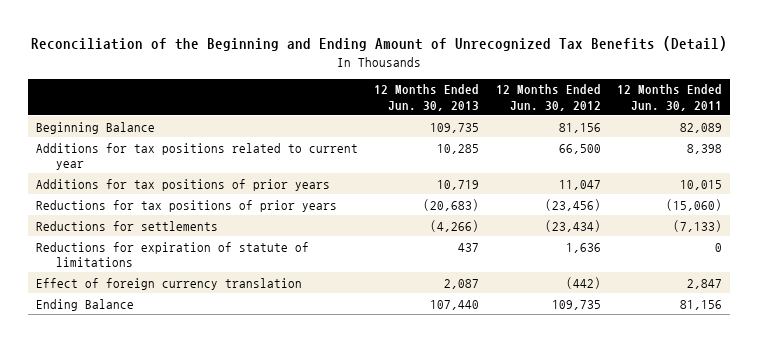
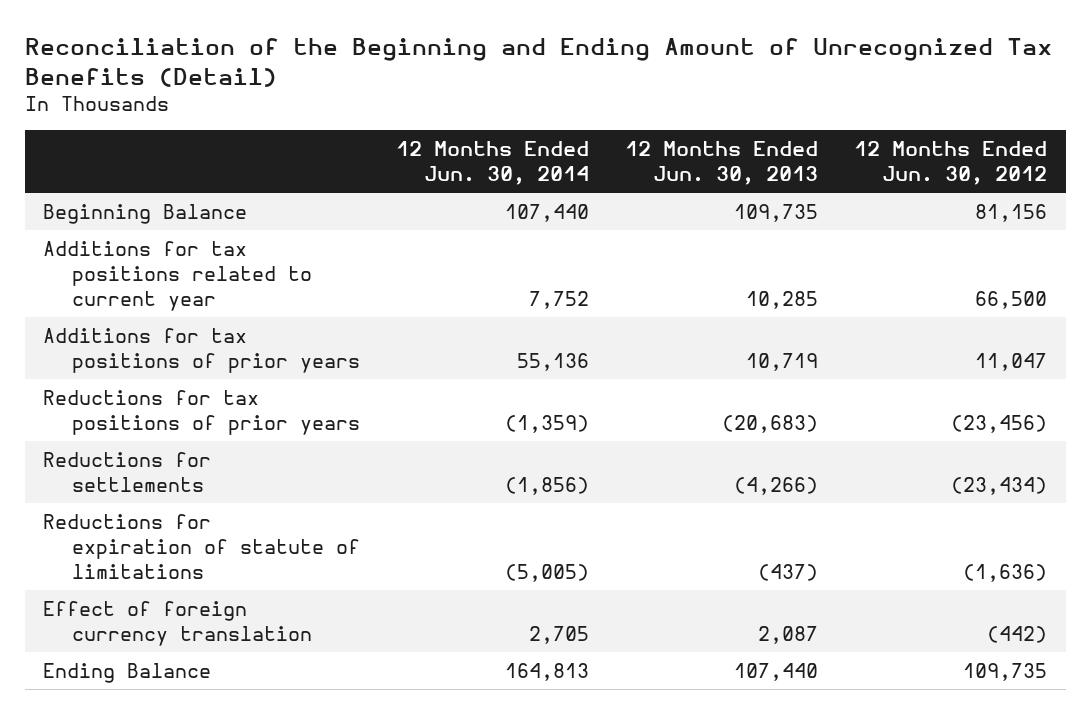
- | 12 Months Ended Jun. 30, 2013 | 12 Months Ended Jun. 30, 2012 | 12 Months Ended Jun. 30, 2011
+ | 12 Months Ended Jun. 30, 2014 | 12 Months Ended Jun. 30, 2013 | 12 Months Ended Jun. 30, 2012
- Reductions for expiration of statute of limitations | 437 | 1,636 | 0
+ Reductions for expiration of statute of limitations | (5,005) | (437) | (1,636)

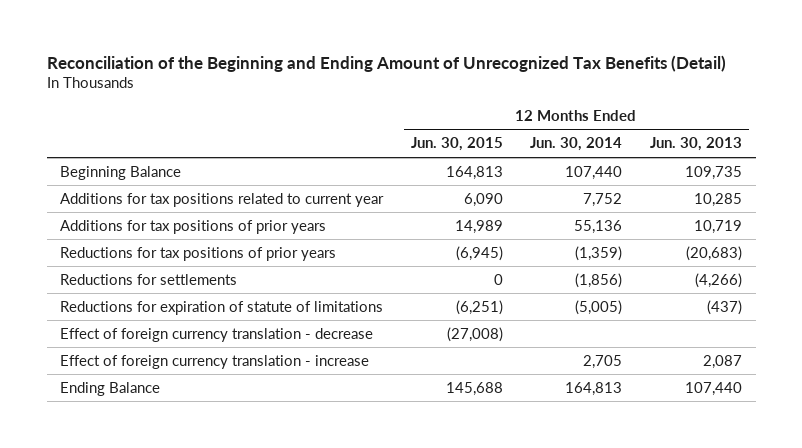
- | 12 Months Ended Jun. 30, 2014 | 12 Months Ended Jun. 30, 2013 | 12 Months Ended Jun. 30, 2012
+ | 12 Months Ended Jun. 30, 2015 | 12 Months Ended Jun. 30, 2014 | 12 Months Ended Jun. 30, 2013
- Effect of foreign currency translation | 2,705 | 2,087 | (442)
+ Effect of foreign currency translation - decrease | (27,008) | |
+ Effect of foreign currency translation - increase | | 2,705 | 2,087

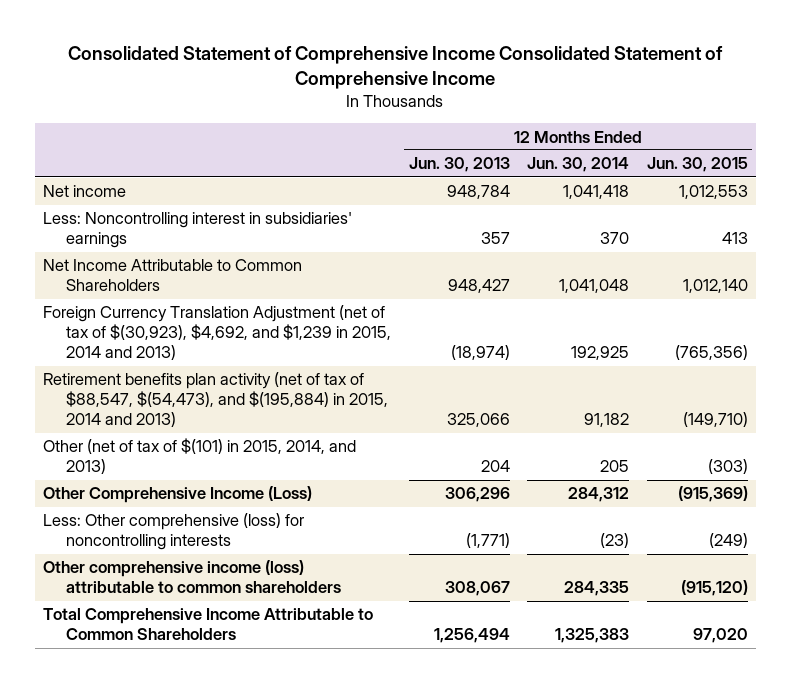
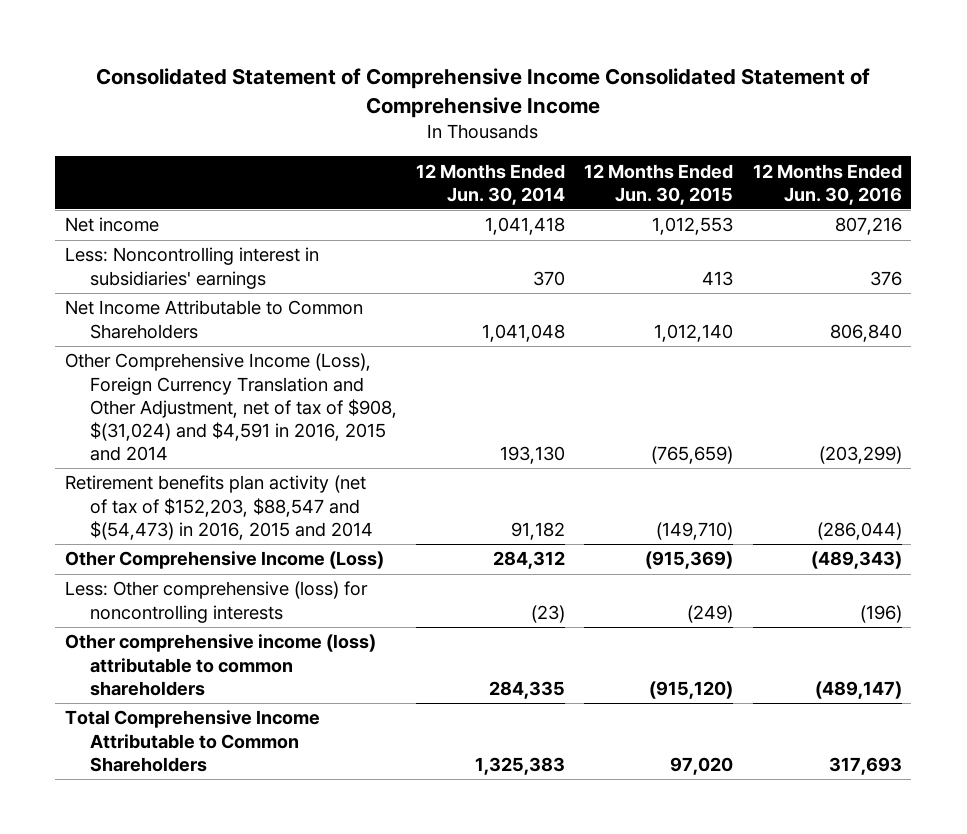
- | 12 Months Ended Jun. 30, 2013 | 12 Months Ended Jun. 30, 2014 | 12 Months Ended Jun. 30, 2015
+ | 12 Months Ended Jun. 30, 2014 | 12 Months Ended Jun. 30, 2015 | 12 Months Ended Jun. 30, 2016
- Foreign Currency Translation Adjustment (net of tax of $(30,923), $4,692, and $1,239 in 2015, 2014 and 2013) | (18,974) | 192,925 | (765,356)
- Retirement benefits plan activity (net of tax of $88,547, $(54,473), and $(195,884) in 2015, 2014 and 2013) | 325,066 | 91,182 | (149,710)
- Other (net of tax of $(101) in 2015, 2014, and 2013) | 204 | 205 | (303)
+ Other Comprehensive Income (Loss), Foreign Currency Translation and Other Adjustment, net of tax of $908, $(31,024) and $4,591 in 2016, 2015 and 2014 | 193,130 | (765,659) | (203,299)
+ Retirement benefits plan activity (net of tax of $152,203, $88,547 and $(54,473) in 2016, 2015 and 2014 | 91,182 | (149,710) | (286,044)

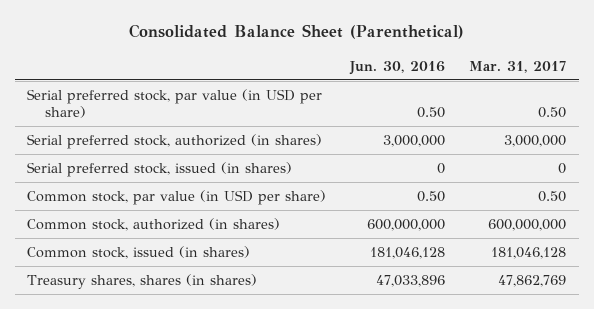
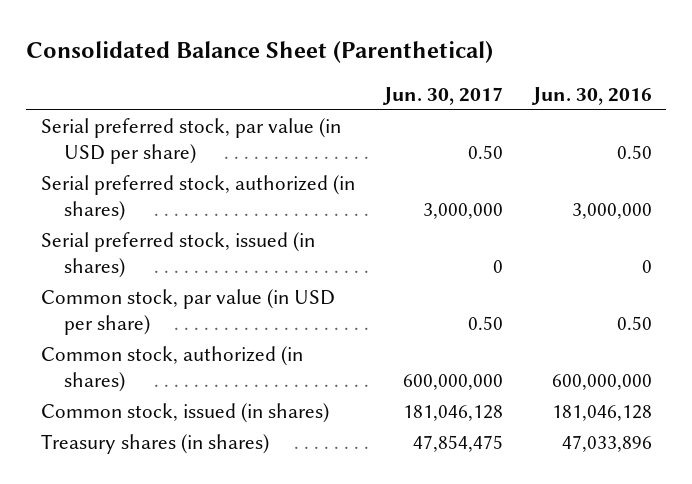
- | Jun. 30, 2016 | Mar. 31, 2017
+ | Jun. 30, 2017 | Jun. 30, 2016
- Treasury shares, shares (in shares) | 47,033,896 | 47,862,769
+ Treasury shares (in shares) | 47,854,475 | 47,033,896

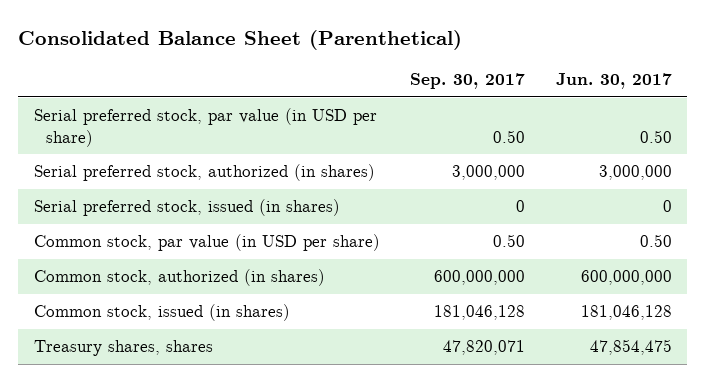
- | Jun. 30, 2017 | Jun. 30, 2016
+ | Sep. 30, 2017 | Jun. 30, 2017
- Treasury shares (in shares) | 47,854,475 | 47,033,896
+ Treasury shares, shares | 47,820,071 | 47,854,475

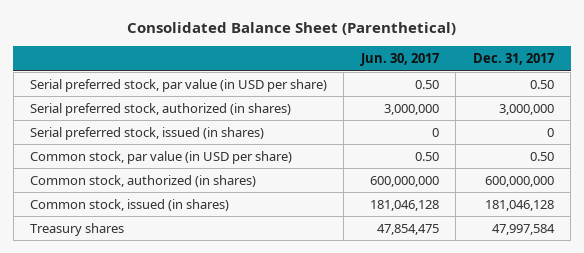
- | Sep. 30, 2017 | Jun. 30, 2017
+ | Jun. 30, 2017 | Dec. 31, 2017
- Treasury shares, shares | 47,820,071 | 47,854,475
+ Treasury shares | 47,854,475 | 47,997,584

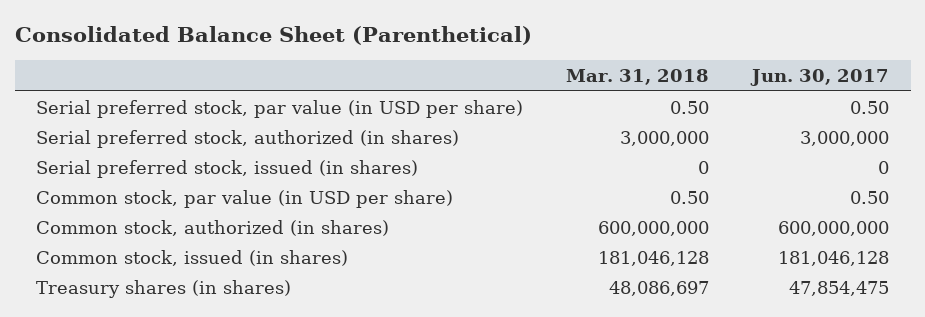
- | Jun. 30, 2017 | Dec. 31, 2017
+ | Mar. 31, 2018 | Jun. 30, 2017
- Treasury shares | 47,854,475 | 47,997,584
+ Treasury shares (in shares) | 48,086,697 | 47,854,475

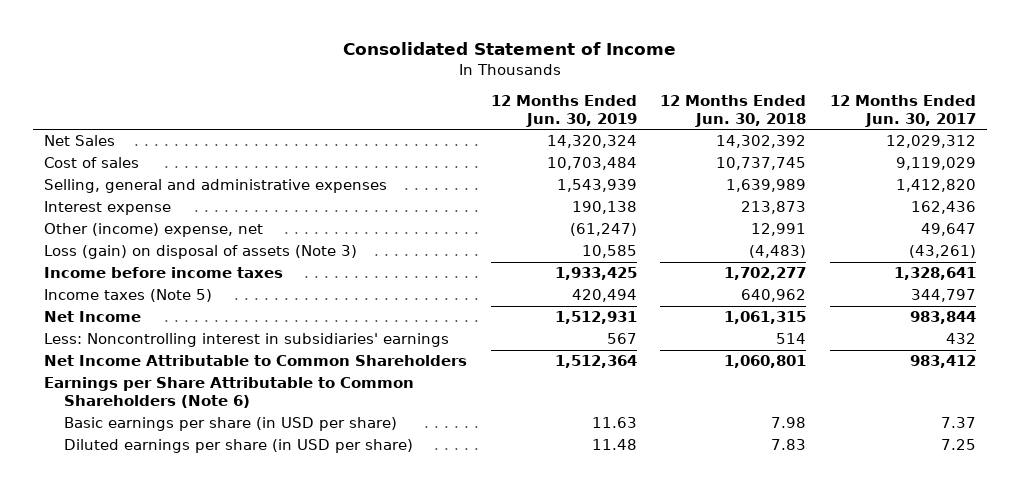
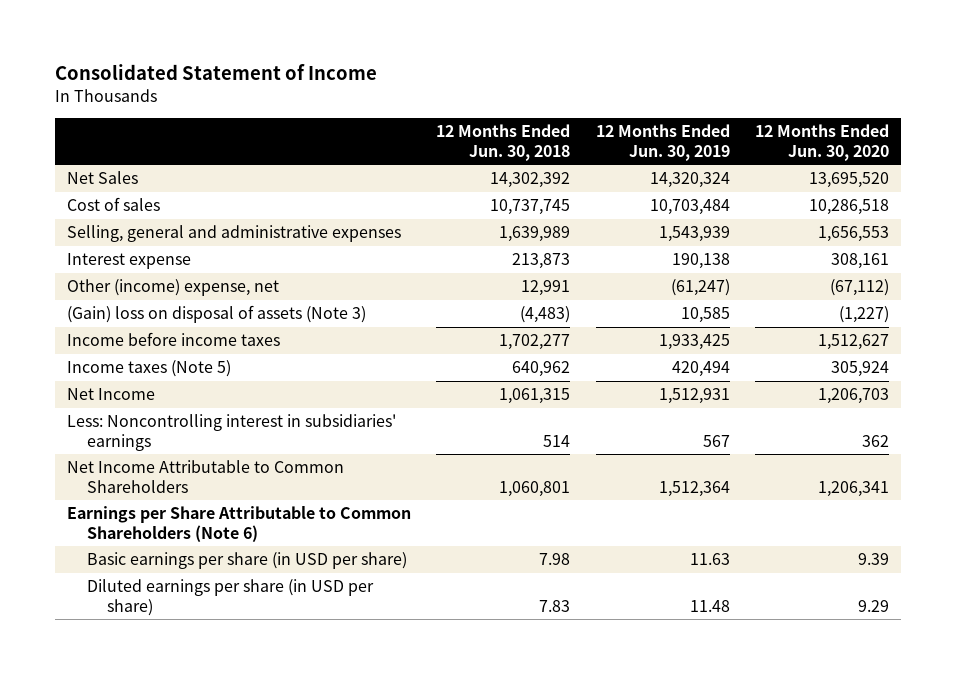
- | 12 Months Ended Jun. 30, 2019 | 12 Months Ended Jun. 30, 2018 | 12 Months Ended Jun. 30, 2017
+ | 12 Months Ended Jun. 30, 2018 | 12 Months Ended Jun. 30, 2019 | 12 Months Ended Jun. 30, 2020
- Loss (gain) on disposal of assets (Note 3) | 10,585 | (4,483) | (43,261)
+ (Gain) loss on disposal of assets (Note 3) | (4,483) | 10,585 | (1,227)

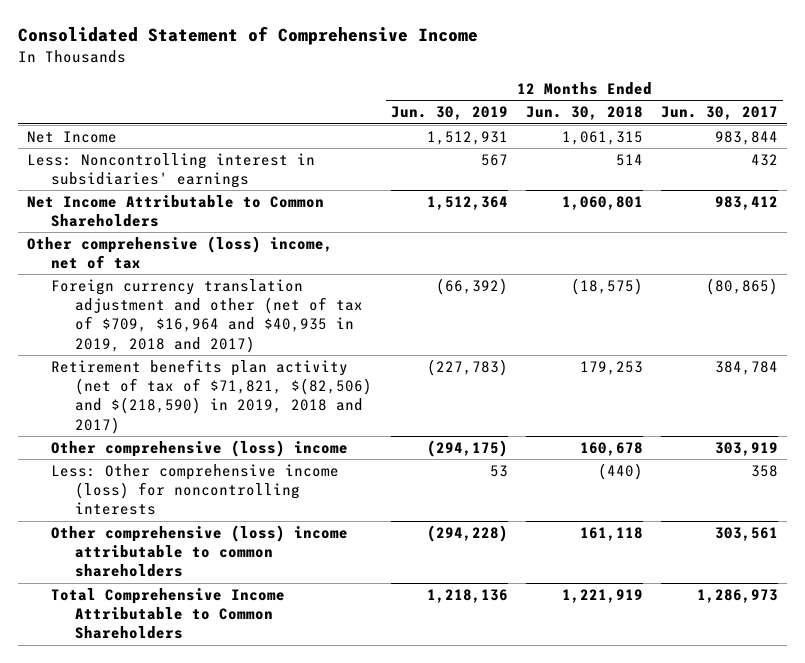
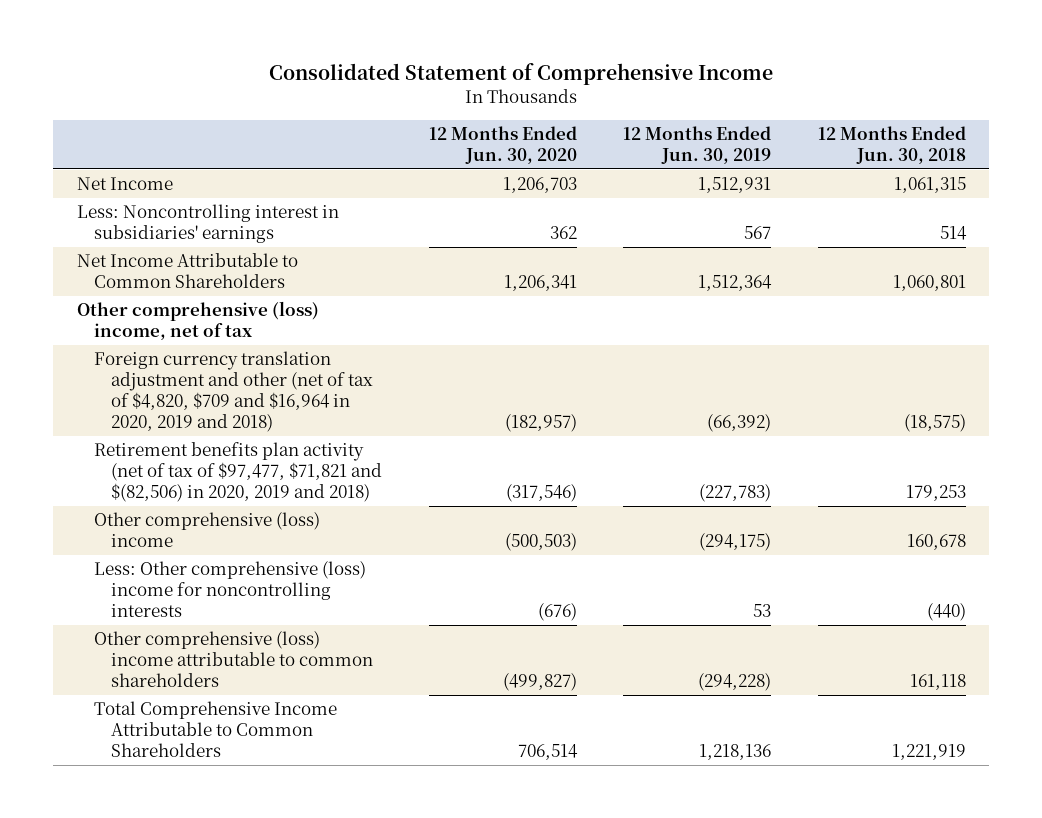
- | 12 Months Ended Jun. 30, 2019 | 12 Months Ended Jun. 30, 2018 | 12 Months Ended Jun. 30, 2017
+ | 12 Months Ended Jun. 30, 2020 | 12 Months Ended Jun. 30, 2019 | 12 Months Ended Jun. 30, 2018
- Foreign currency translation adjustment and other (net of tax of $709, $16,964 and $40,935 in 2019, 2018 and 2017) | (66,392) | (18,575) | (80,865)
- Retirement benefits plan activity (net of tax of $71,821, $(82,506) and $(218,590) in 2019, 2018 and 2017) | (227,783) | 179,253 | 384,784
+ Foreign currency translation adjustment and other (net of tax of $4,820, $709 and $16,964 in 2020, 2019 and 2018) | (182,957) | (66,392) | (18,575)
+ Retirement benefits plan activity (net of tax of $97,477, $71,821 and $(82,506) in 2020, 2019 and 2018) | (317,546) | (227,783) | 179,253
- Less: Other comprehensive income (loss) for noncontrolling interests | 53 | (440) | 358
+ Less: Other comprehensive (loss) income for noncontrolling interests | (676) | 53 | (440)

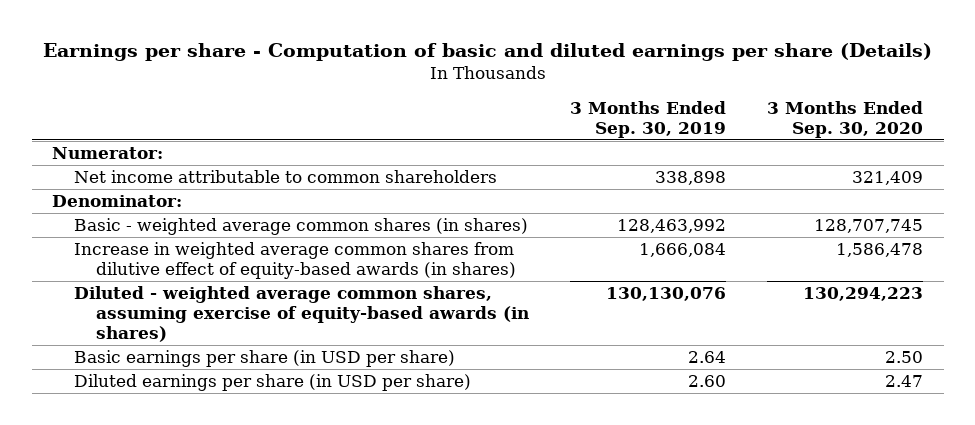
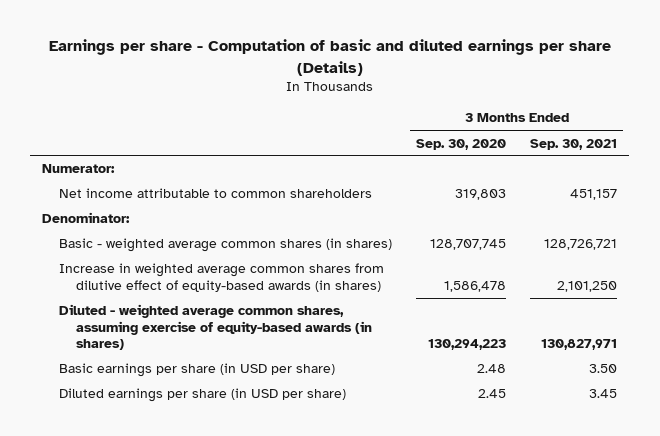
- | 3 Months Ended Sep. 30, 2019 | 3 Months Ended Sep. 30, 2020
+ | 3 Months Ended Sep. 30, 2020 | 3 Months Ended Sep. 30, 2021
- Net income attributable to common shareholders | 338,898 | 321,409
+ Net income attributable to common shareholders | 319,803 | 451,157
- Basic earnings per share (in USD per share) | 2.64 | 2.50
- Diluted earnings per share (in USD per share) | 2.60 | 2.47
+ Basic earnings per share (in USD per share) | 2.48 | 3.50
+ Diluted earnings per share (in USD per share) | 2.45 | 3.45

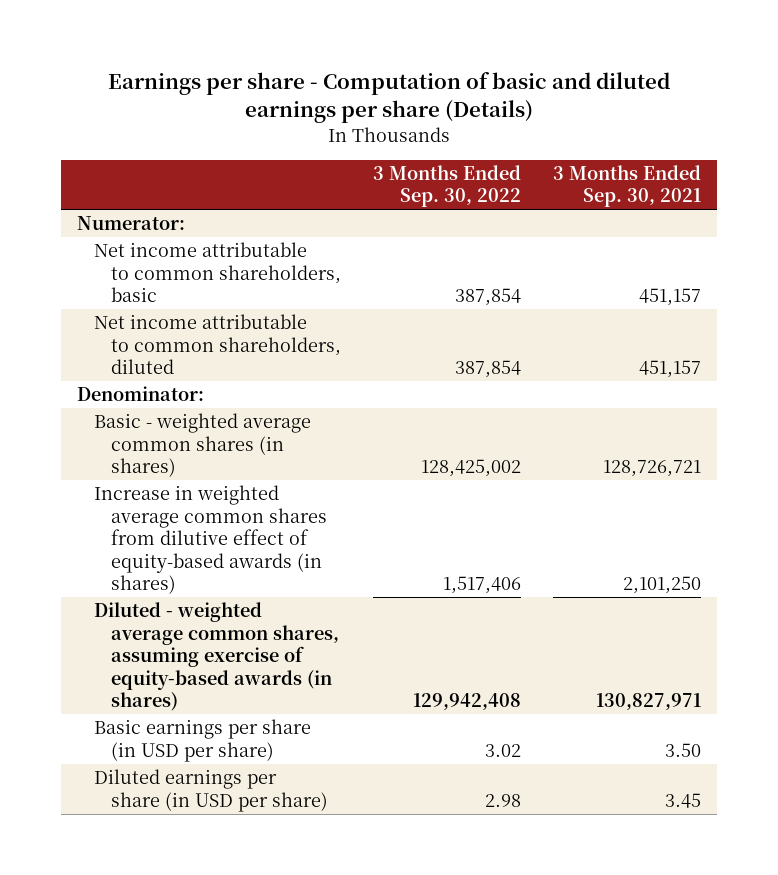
- | 3 Months Ended Sep. 30, 2020 | 3 Months Ended Sep. 30, 2021
+ | 3 Months Ended Sep. 30, 2022 | 3 Months Ended Sep. 30, 2021
- Net income attributable to common shareholders | 319,803 | 451,157
+ Net income attributable to common shareholders, basic | 387,854 | 451,157
+ Net income attributable to common shareholders, diluted | 387,854 | 451,157

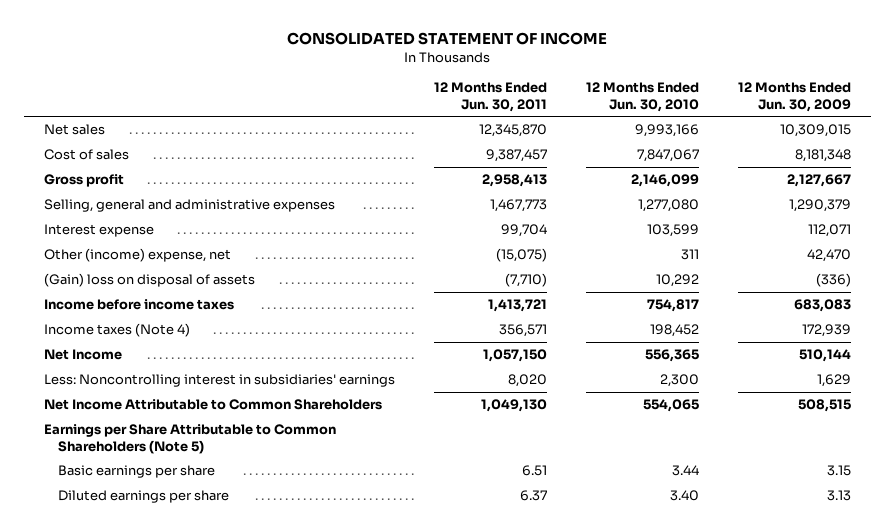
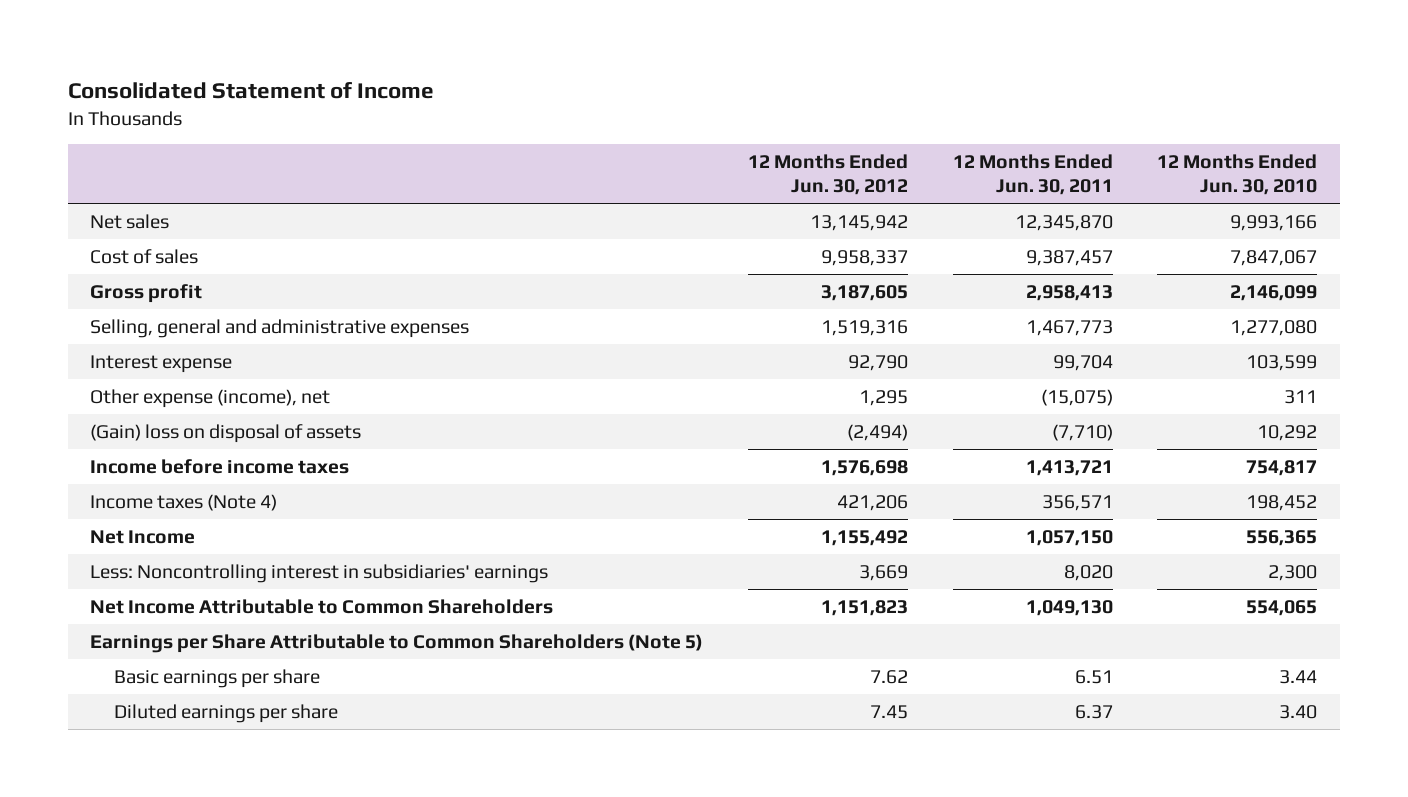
- CONSOLIDATED STATEMENT OF INCOME
+ Consolidated Statement of Income
- | 12 Months Ended Jun. 30, 2011 | 12 Months Ended Jun. 30, 2010 | 12 Months Ended Jun. 30, 2009
+ | 12 Months Ended Jun. 30, 2012 | 12 Months Ended Jun. 30, 2011 | 12 Months Ended Jun. 30, 2010
- Other (income) expense, net | (15,075) | 311 | 42,470
+ Other expense (income), net | 1,295 | (15,075) | 311

